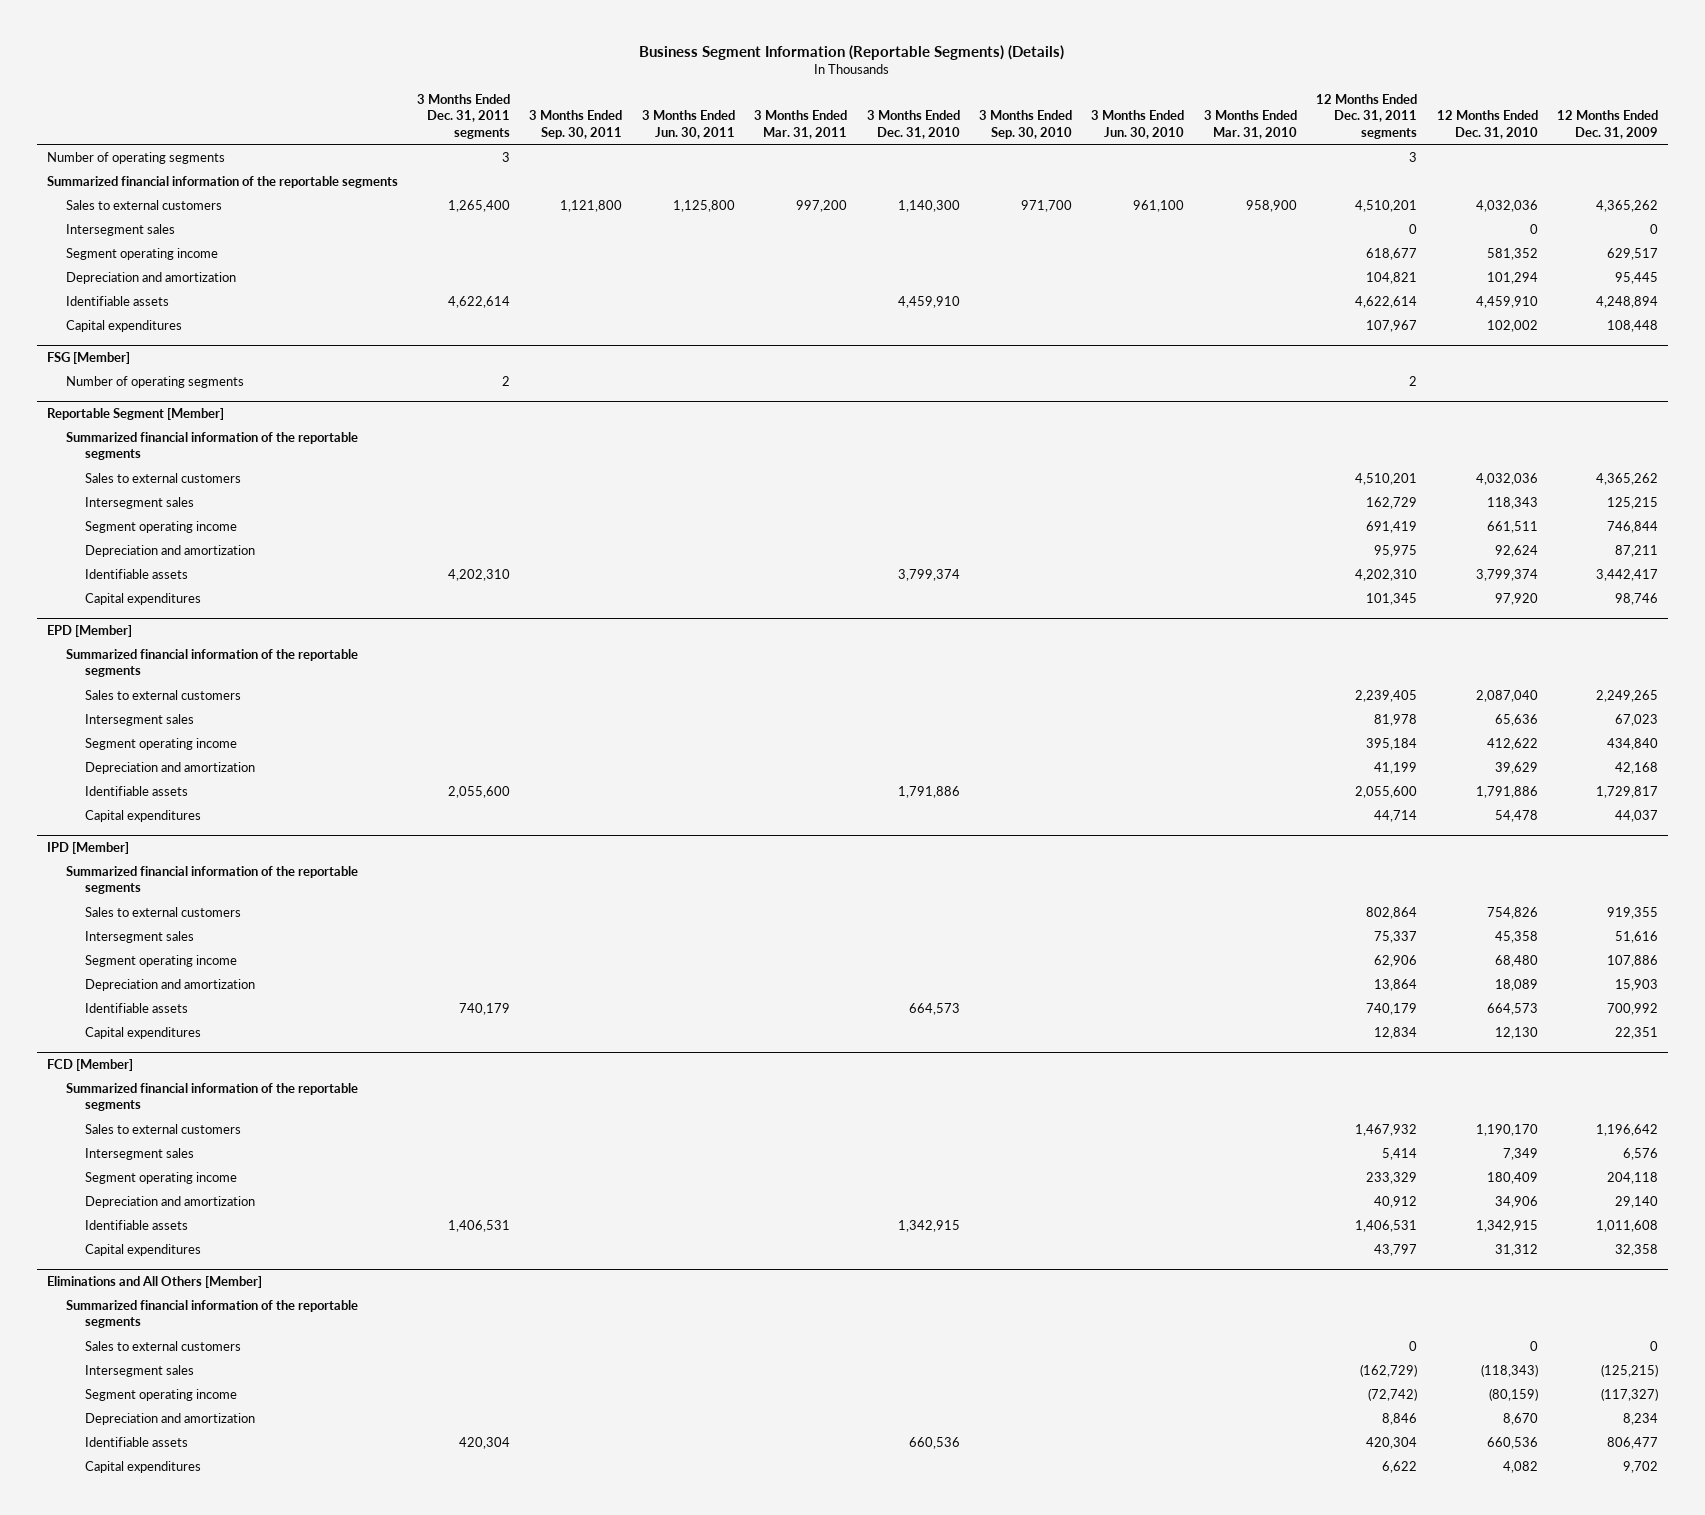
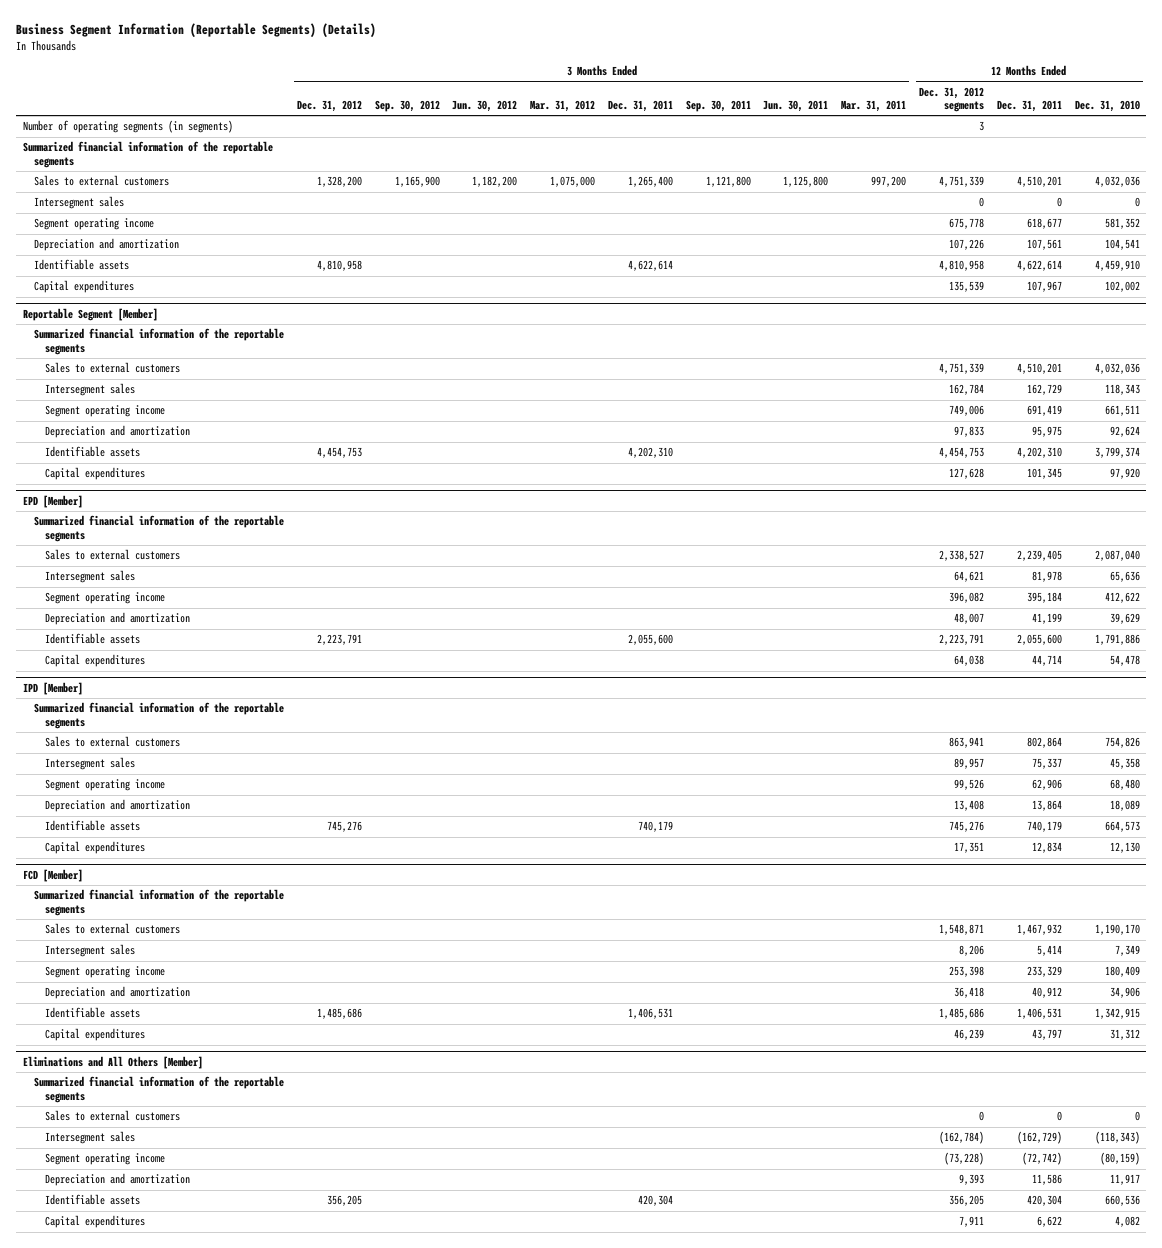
- | 3 Months Ended Dec. 31, 2011 segments | 3 Months Ended Sep. 30, 2011 | 3 Months Ended Jun. 30, 2011 | 3 Months Ended Mar. 31, 2011 | 3 Months Ended Dec. 31, 2010 | 3 Months Ended Sep. 30, 2010 | 3 Months Ended Jun. 30, 2010 | 3 Months Ended Mar. 31, 2010 | 12 Months Ended Dec. 31, 2011 segments | 12 Months Ended Dec. 31, 2010 | 12 Months Ended Dec. 31, 2009
+ | 3 Months Ended Dec. 31, 2012 | 3 Months Ended Sep. 30, 2012 | 3 Months Ended Jun. 30, 2012 | 3 Months Ended Mar. 31, 2012 | 3 Months Ended Dec. 31, 2011 | 3 Months Ended Sep. 30, 2011 | 3 Months Ended Jun. 30, 2011 | 3 Months Ended Mar. 31, 2011 | 12 Months Ended Dec. 31, 2012 segments | 12 Months Ended Dec. 31, 2011 | 12 Months Ended Dec. 31, 2010
- Number of operating segments | 3 | | | | | | | | 3 | |
+ Number of operating segments (in segments) | | | | | | | | | 3 | |
- Depreciation and amortization | | | | | | | | | 104,821 | 101,294 | 95,445
+ Depreciation and amortization | | | | | | | | | 107,226 | 107,561 | 104,541
- FSG [Member]
- Number of operating segments | 2 | | | | | | | | 2 | |
@ Eliminations and All Others [Member]
- Depreciation and amortization | | | | | | | | | 8,846 | 8,670 | 8,234
+ Depreciation and amortization | | | | | | | | | 9,393 | 11,586 | 11,917

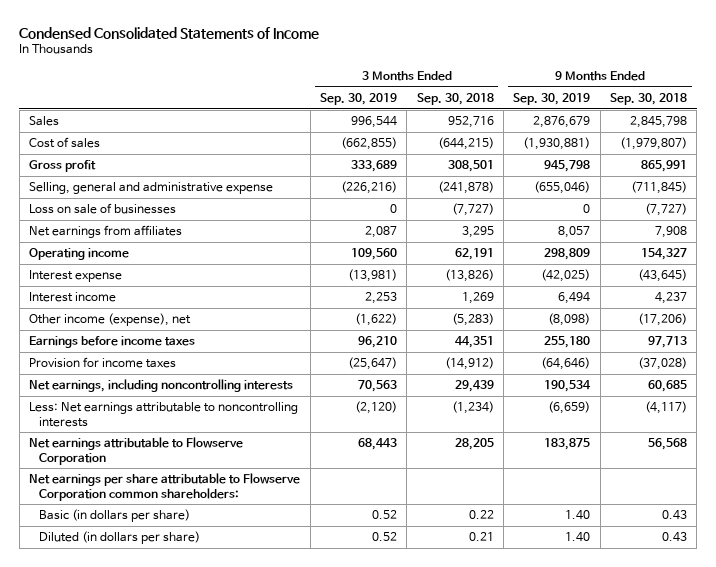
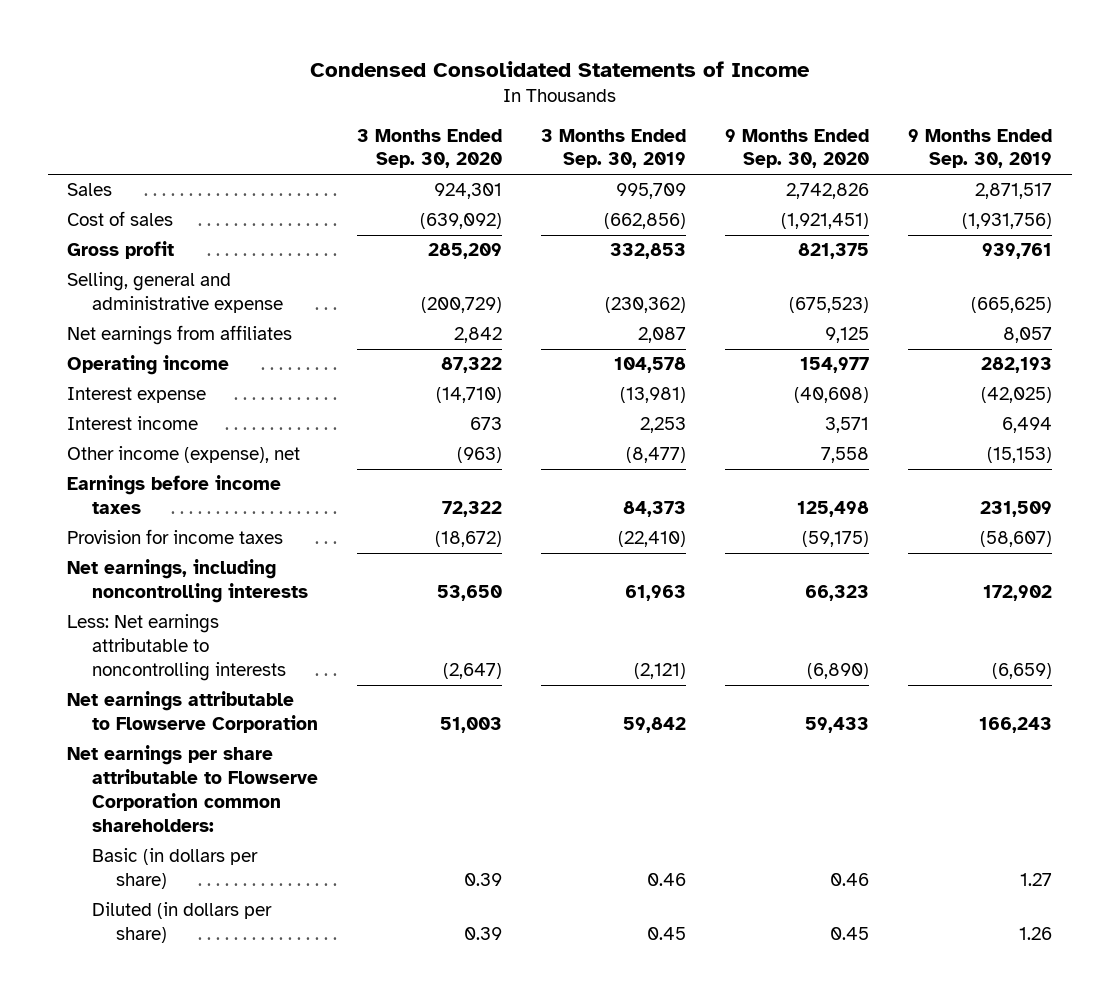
- | 3 Months Ended Sep. 30, 2019 | 3 Months Ended Sep. 30, 2018 | 9 Months Ended Sep. 30, 2019 | 9 Months Ended Sep. 30, 2018
+ | 3 Months Ended Sep. 30, 2020 | 3 Months Ended Sep. 30, 2019 | 9 Months Ended Sep. 30, 2020 | 9 Months Ended Sep. 30, 2019
- Sales | 996,544 | 952,716 | 2,876,679 | 2,845,798
- Cost of sales | (662,855) | (644,215) | (1,930,881) | (1,979,807)
- Gross profit | 333,689 | 308,501 | 945,798 | 865,991
- Selling, general and administrative expense | (226,216) | (241,878) | (655,046) | (711,845)
- Loss on sale of businesses | 0 | (7,727) | 0 | (7,727)
+ Sales | 924,301 | 995,709 | 2,742,826 | 2,871,517
+ Cost of sales | (639,092) | (662,856) | (1,921,451) | (1,931,756)
+ Gross profit | 285,209 | 332,853 | 821,375 | 939,761
+ Selling, general and administrative expense | (200,729) | (230,362) | (675,523) | (665,625)
- Operating income | 109,560 | 62,191 | 298,809 | 154,327
+ Operating income | 87,322 | 104,578 | 154,977 | 282,193
- Other income (expense), net | (1,622) | (5,283) | (8,098) | (17,206)
- Earnings before income taxes | 96,210 | 44,351 | 255,180 | 97,713
- Provision for income taxes | (25,647) | (14,912) | (64,646) | (37,028)
- Net earnings, including noncontrolling interests | 70,563 | 29,439 | 190,534 | 60,685
- Less: Net earnings attributable to noncontrolling interests | (2,120) | (1,234) | (6,659) | (4,117)
- Net earnings attributable to Flowserve Corporation | 68,443 | 28,205 | 183,875 | 56,568
+ Other income (expense), net | (963) | (8,477) | 7,558 | (15,153)
+ Earnings before income taxes | 72,322 | 84,373 | 125,498 | 231,509
+ Provision for income taxes | (18,672) | (22,410) | (59,175) | (58,607)
+ Net earnings, including noncontrolling interests | 53,650 | 61,963 | 66,323 | 172,902
+ Less: Net earnings attributable to noncontrolling interests | (2,647) | (2,121) | (6,890) | (6,659)
+ Net earnings attributable to Flowserve Corporation | 51,003 | 59,842 | 59,433 | 166,243
- Basic (in dollars per share) | 0.52 | 0.22 | 1.40 | 0.43
- Diluted (in dollars per share) | 0.52 | 0.21 | 1.40 | 0.43
+ Basic (in dollars per share) | 0.39 | 0.46 | 0.46 | 1.27
+ Diluted (in dollars per share) | 0.39 | 0.45 | 0.45 | 1.26

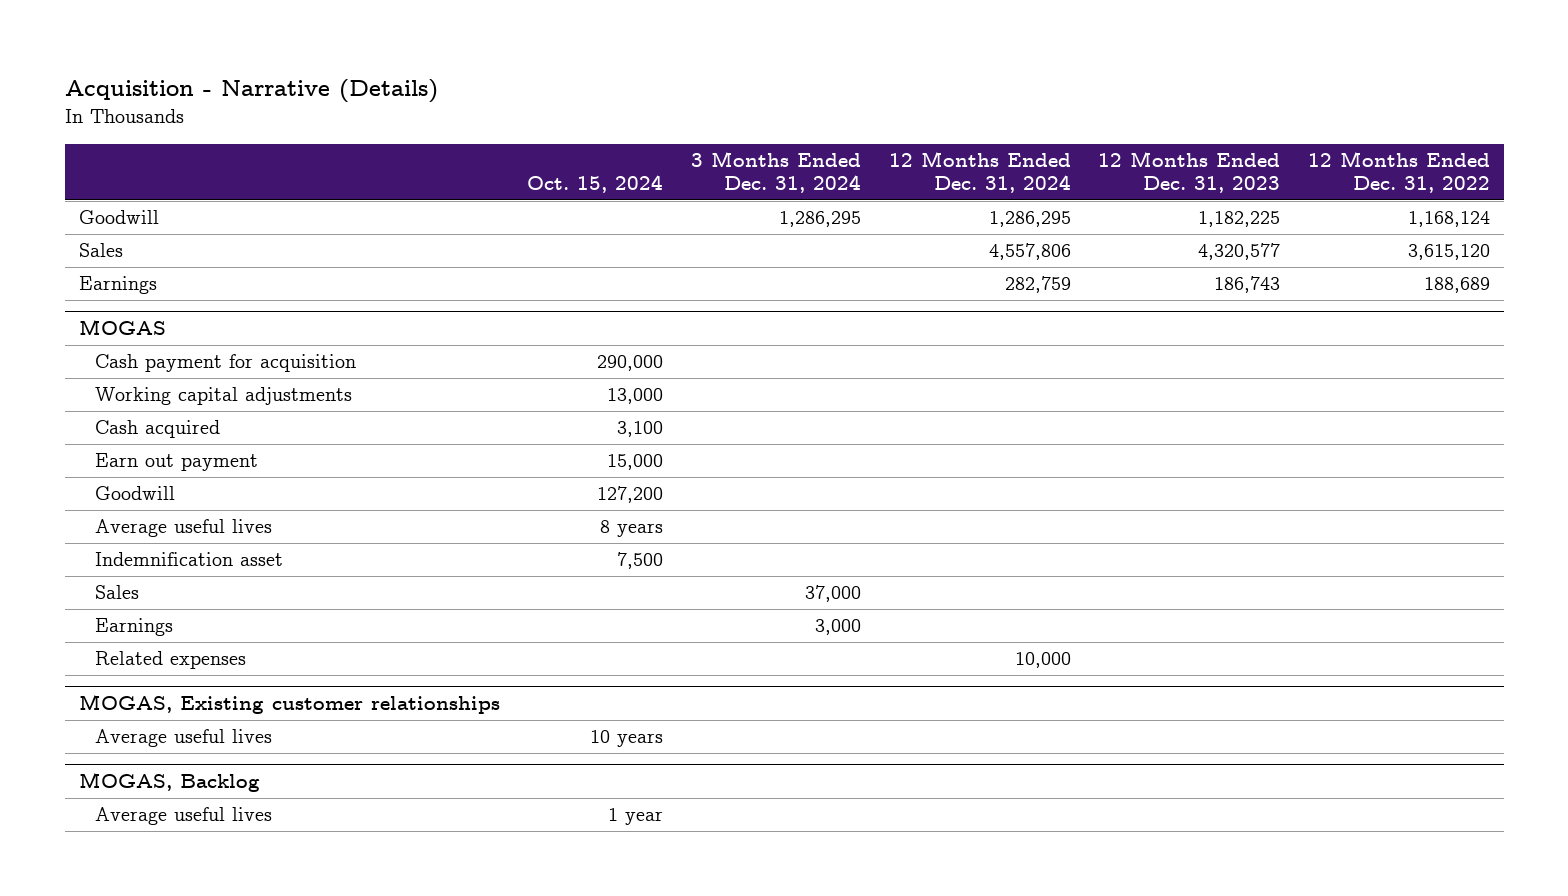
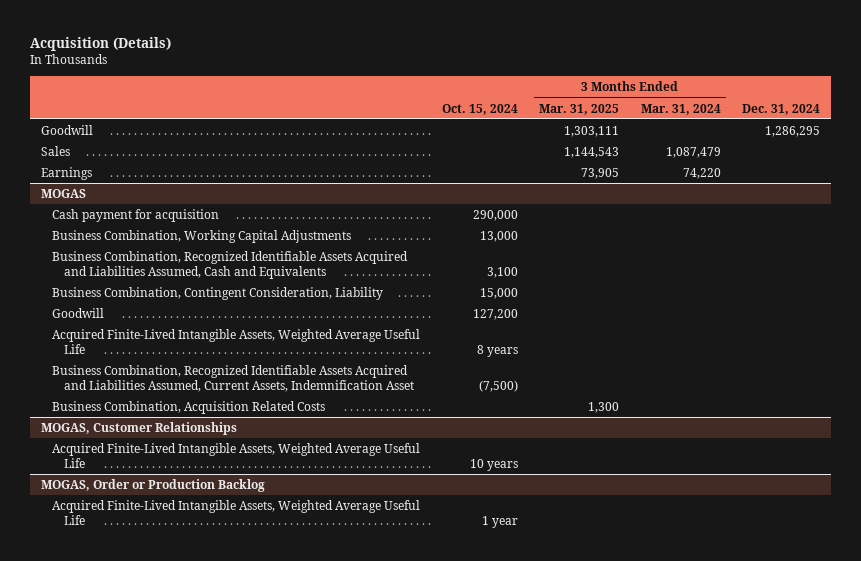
- Acquisition - Narrative (Details)
+ Acquisition (Details)
- | Oct. 15, 2024 | 3 Months Ended Dec. 31, 2024 | 12 Months Ended Dec. 31, 2024 | 12 Months Ended Dec. 31, 2023 | 12 Months Ended Dec. 31, 2022
+ | Oct. 15, 2024 | 3 Months Ended Mar. 31, 2025 | 3 Months Ended Mar. 31, 2024 | Dec. 31, 2024
@ MOGAS
- Working capital adjustments | 13,000 | | | |
- Cash acquired | 3,100 | | | |
- Earn out payment | 15,000 | | | |
+ Business Combination, Working Capital Adjustments | 13,000 | | |
+ Business Combination, Recognized Identifiable Assets Acquired and Liabilities Assumed, Cash and Equivalents | 3,100 | | |
+ Business Combination, Contingent Consideration, Liability | 15,000 | | |
- Average useful lives | 8 years | | | |
- Indemnification asset | 7,500 | | | |
- Sales | | 37,000 | | |
- Earnings | | 3,000 | | |
- Related expenses | | | 10,000 | |
- MOGAS, Existing customer relationships
- Average useful lives | 10 years | | | |
- MOGAS, Backlog
- Average useful lives | 1 year | | | |
@ MOGAS
+ Acquired Finite-Lived Intangible Assets, Weighted Average Useful Life | 8 years | | |
+ Business Combination, Recognized Identifiable Assets Acquired and Liabilities Assumed, Current Assets, Indemnification Asset | (7,500) | | |
+ Business Combination, Acquisition Related Costs | | 1,300 | |
+ MOGAS, Customer Relationships
+ Acquired Finite-Lived Intangible Assets, Weighted Average Useful Life | 10 years | | |
+ MOGAS, Order or Production Backlog
+ Acquired Finite-Lived Intangible Assets, Weighted Average Useful Life | 1 year | | |

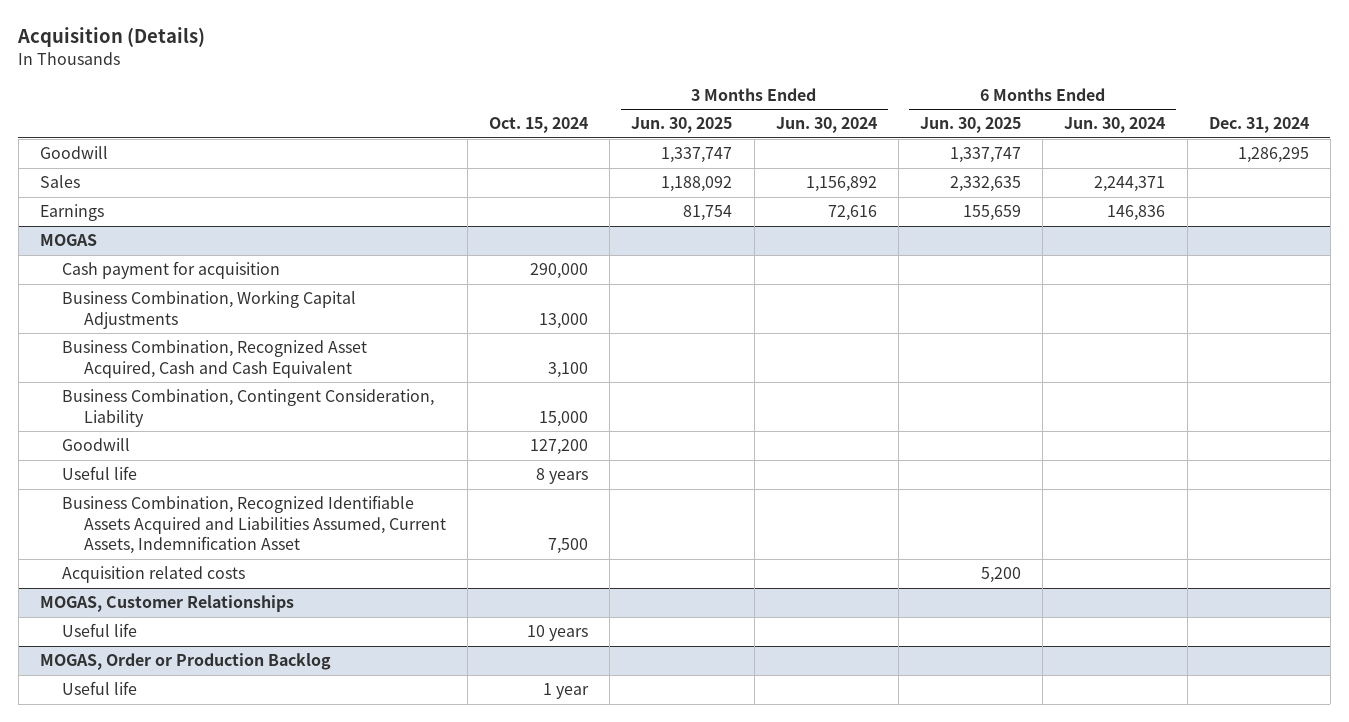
- | Oct. 15, 2024 | 3 Months Ended Mar. 31, 2025 | 3 Months Ended Mar. 31, 2024 | Dec. 31, 2024
+ | Oct. 15, 2024 | 3 Months Ended Jun. 30, 2025 | 3 Months Ended Jun. 30, 2024 | 6 Months Ended Jun. 30, 2025 | 6 Months Ended Jun. 30, 2024 | Dec. 31, 2024
@ MOGAS
- Business Combination, Recognized Identifiable Assets Acquired and Liabilities Assumed, Cash and Equivalents | 3,100 | | |
+ Business Combination, Recognized Asset Acquired, Cash and Cash Equivalent | 3,100 | | | | |
- Acquired Finite-Lived Intangible Assets, Weighted Average Useful Life | 8 years | | |
- Business Combination, Recognized Identifiable Assets Acquired and Liabilities Assumed, Current Assets, Indemnification Asset | (7,500) | | |
- Business Combination, Acquisition Related Costs | | 1,300 | |
+ Useful life | 8 years | | | | |
+ Business Combination, Recognized Identifiable Assets Acquired and Liabilities Assumed, Current Assets, Indemnification Asset | 7,500 | | | | |
+ Acquisition related costs | | | | 5,200 | |
@ MOGAS, Customer Relationships
- Acquired Finite-Lived Intangible Assets, Weighted Average Useful Life | 10 years | | |
+ Useful life | 10 years | | | | |
@ MOGAS, Order or Production Backlog
- Acquired Finite-Lived Intangible Assets, Weighted Average Useful Life | 1 year | | |
+ Useful life | 1 year | | | | |

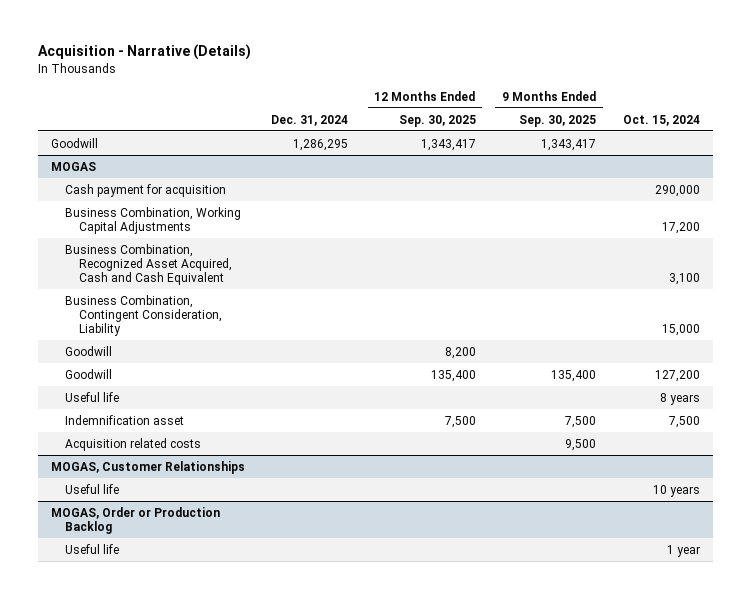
- Acquisition (Details)
+ Acquisition - Narrative (Details)
- | Oct. 15, 2024 | 3 Months Ended Jun. 30, 2025 | 3 Months Ended Jun. 30, 2024 | 6 Months Ended Jun. 30, 2025 | 6 Months Ended Jun. 30, 2024 | Dec. 31, 2024
+ | Dec. 31, 2024 | 12 Months Ended Sep. 30, 2025 | 9 Months Ended Sep. 30, 2025 | Oct. 15, 2024
- Sales | | 1,188,092 | 1,156,892 | 2,332,635 | 2,244,371 |
- Earnings | | 81,754 | 72,616 | 155,659 | 146,836 |
@ MOGAS
- Business Combination, Working Capital Adjustments | 13,000 | | | | |
+ Business Combination, Working Capital Adjustments | | | | 17,200
+ Goodwill | | 8,200 | |
- Business Combination, Recognized Identifiable Assets Acquired and Liabilities Assumed, Current Assets, Indemnification Asset | 7,500 | | | | |
+ Indemnification asset | | 7,500 | 7,500 | 7,500

